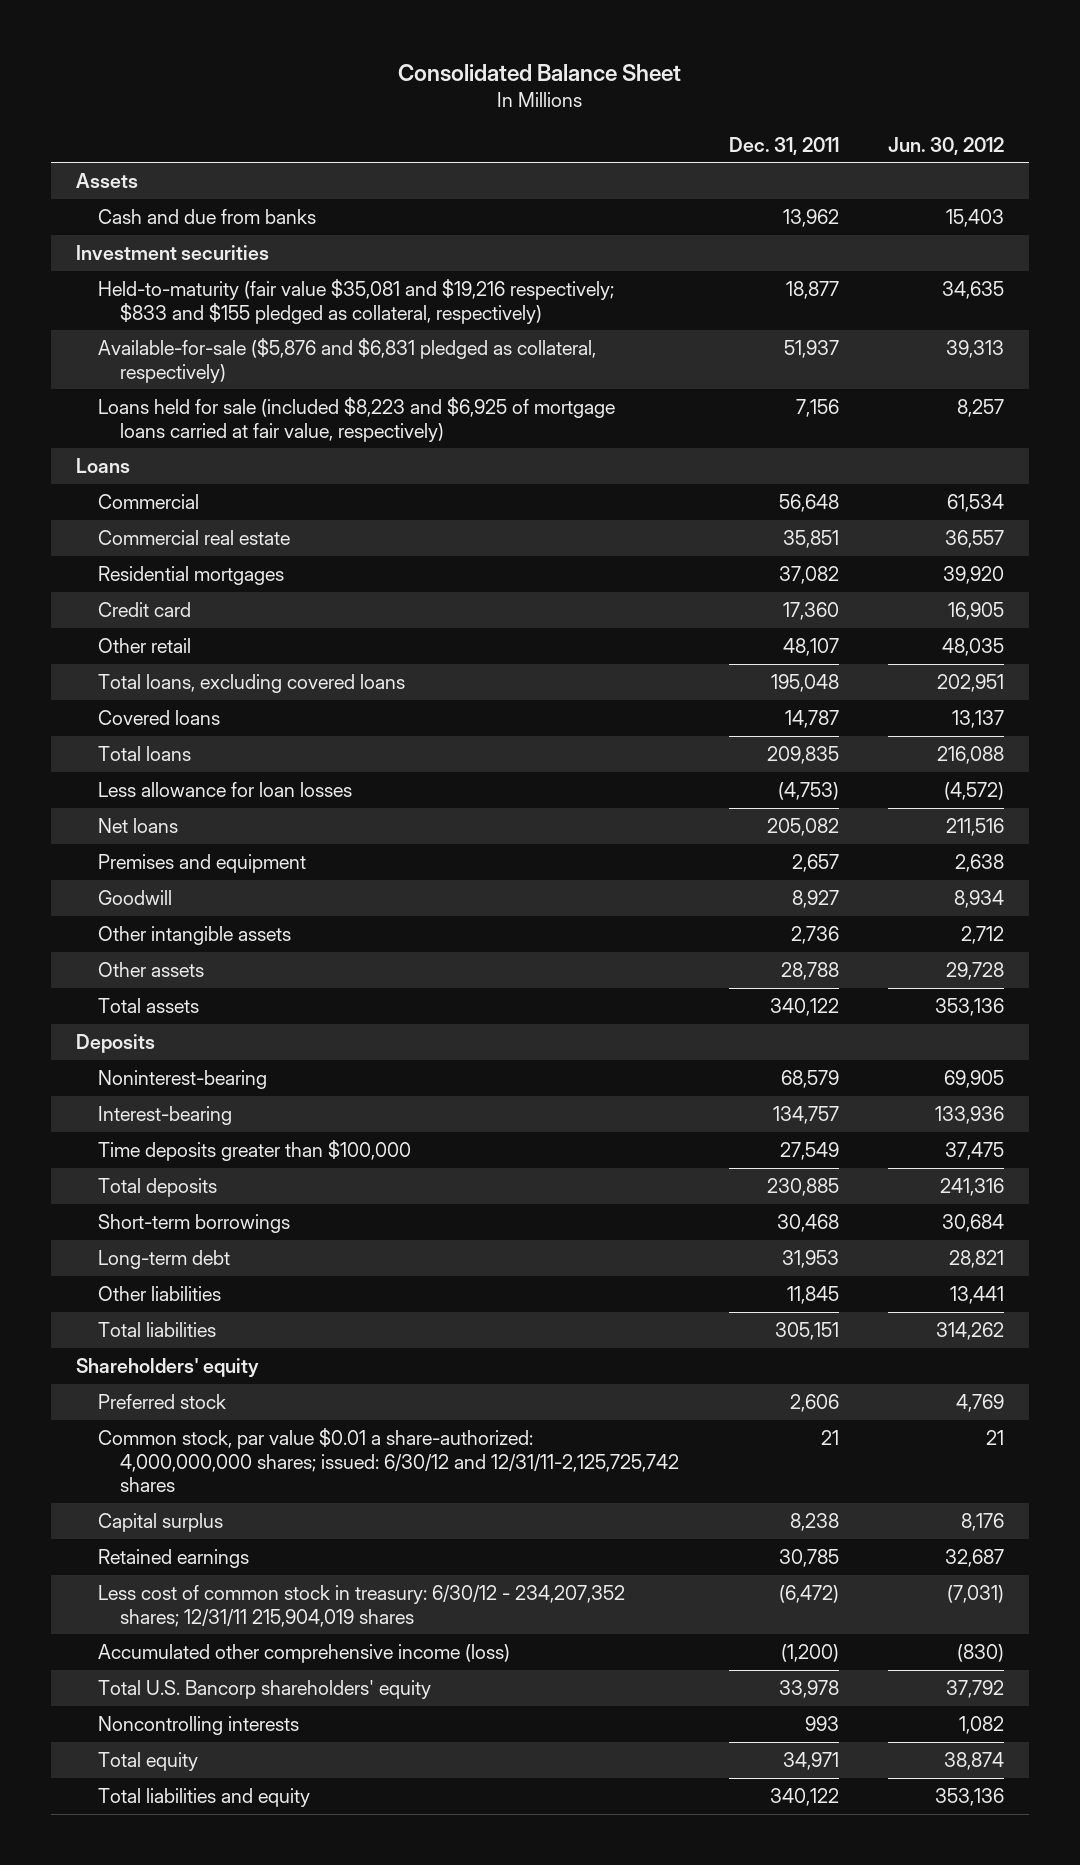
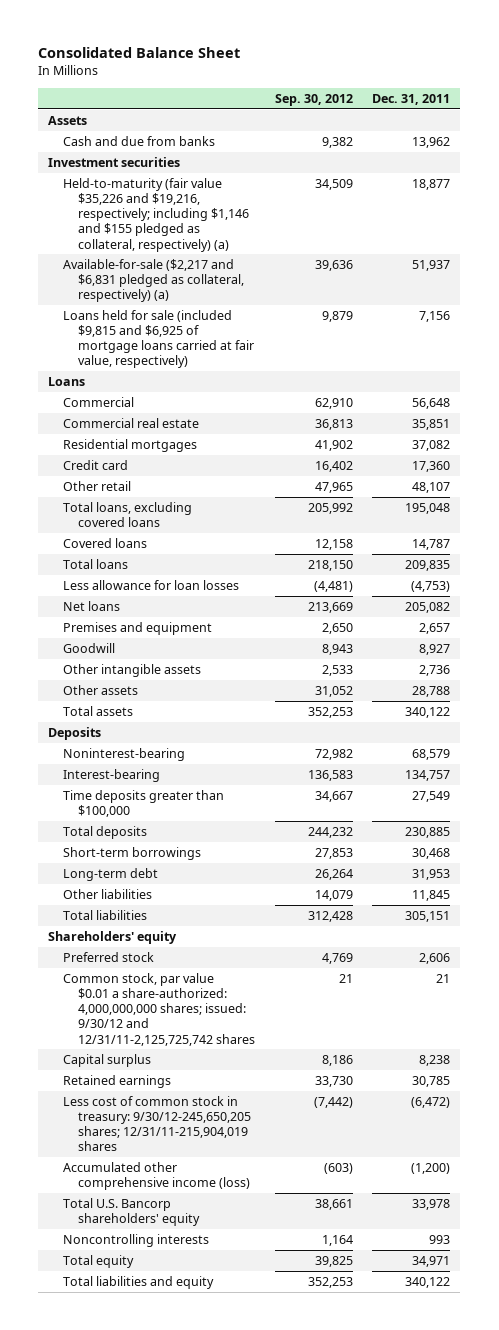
- | Dec. 31, 2011 | Jun. 30, 2012
+ | Sep. 30, 2012 | Dec. 31, 2011
- Held-to-maturity (fair value $35,081 and $19,216 respectively; $833 and $155 pledged as collateral, respectively) | 18,877 | 34,635
- Available-for-sale ($5,876 and $6,831 pledged as collateral, respectively) | 51,937 | 39,313
- Loans held for sale (included $8,223 and $6,925 of mortgage loans carried at fair value, respectively) | 7,156 | 8,257
+ Held-to-maturity (fair value $35,226 and $19,216, respectively; including $1,146 and $155 pledged as collateral, respectively) (a) | 34,509 | 18,877
+ Available-for-sale ($2,217 and $6,831 pledged as collateral, respectively) (a) | 39,636 | 51,937
+ Loans held for sale (included $9,815 and $6,925 of mortgage loans carried at fair value, respectively) | 9,879 | 7,156
- Common stock, par value $0.01 a share-authorized: 4,000,000,000 shares; issued: 6/30/12 and 12/31/11-2,125,725,742 shares | 21 | 21
+ Common stock, par value $0.01 a share-authorized: 4,000,000,000 shares; issued: 9/30/12 and 12/31/11-2,125,725,742 shares | 21 | 21
- Less cost of common stock in treasury: 6/30/12 - 234,207,352 shares; 12/31/11 215,904,019 shares | (6,472) | (7,031)
+ Less cost of common stock in treasury: 9/30/12-245,650,205 shares; 12/31/11-215,904,019 shares | (7,442) | (6,472)

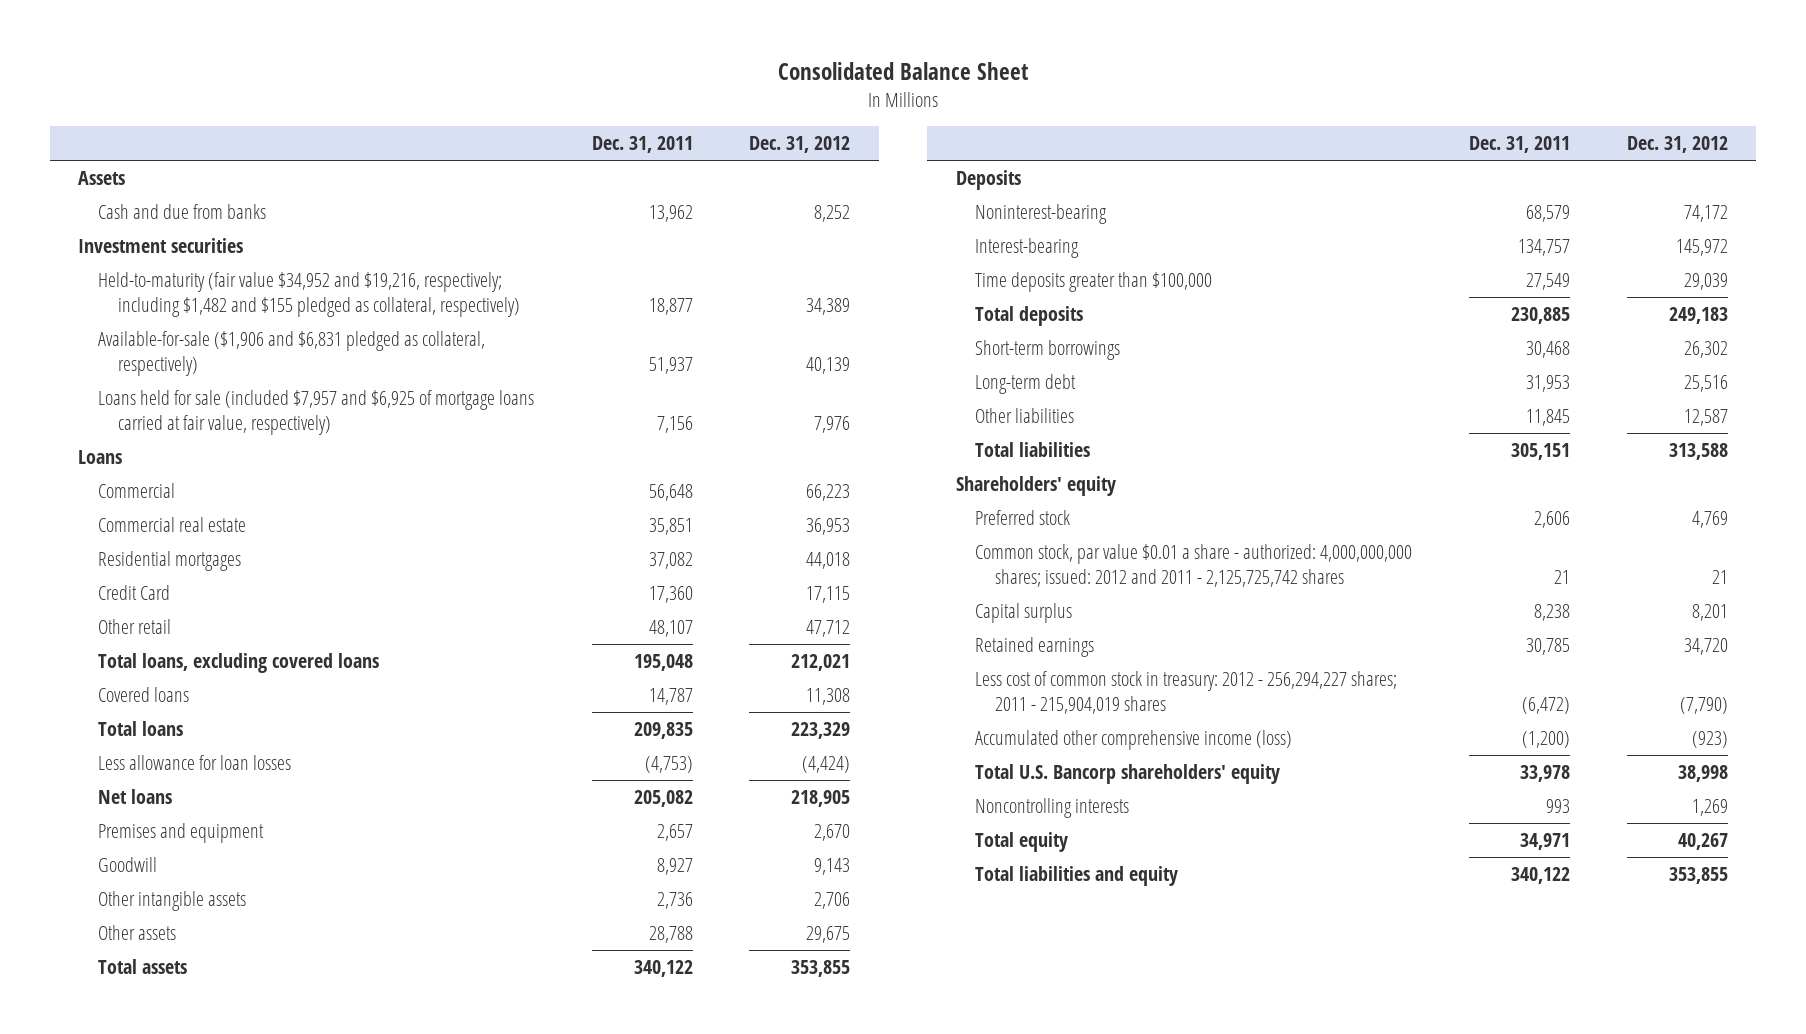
- | Sep. 30, 2012 | Dec. 31, 2011
+ | Dec. 31, 2011 | Dec. 31, 2012
- Held-to-maturity (fair value $35,226 and $19,216, respectively; including $1,146 and $155 pledged as collateral, respectively) (a) | 34,509 | 18,877
- Available-for-sale ($2,217 and $6,831 pledged as collateral, respectively) (a) | 39,636 | 51,937
- Loans held for sale (included $9,815 and $6,925 of mortgage loans carried at fair value, respectively) | 9,879 | 7,156
+ Held-to-maturity (fair value $34,952 and $19,216, respectively; including $1,482 and $155 pledged as collateral, respectively) | 18,877 | 34,389
+ Available-for-sale ($1,906 and $6,831 pledged as collateral, respectively) | 51,937 | 40,139
+ Loans held for sale (included $7,957 and $6,925 of mortgage loans carried at fair value, respectively) | 7,156 | 7,976
- Credit card | 16,402 | 17,360
+ Credit Card | 17,360 | 17,115
- Common stock, par value $0.01 a share-authorized: 4,000,000,000 shares; issued: 9/30/12 and 12/31/11-2,125,725,742 shares | 21 | 21
+ Common stock, par value $0.01 a share - authorized: 4,000,000,000 shares; issued: 2012 and 2011 - 2,125,725,742 shares | 21 | 21
- Less cost of common stock in treasury: 9/30/12-245,650,205 shares; 12/31/11-215,904,019 shares | (7,442) | (6,472)
+ Less cost of common stock in treasury: 2012 - 256,294,227 shares; 2011 - 215,904,019 shares | (6,472) | (7,790)

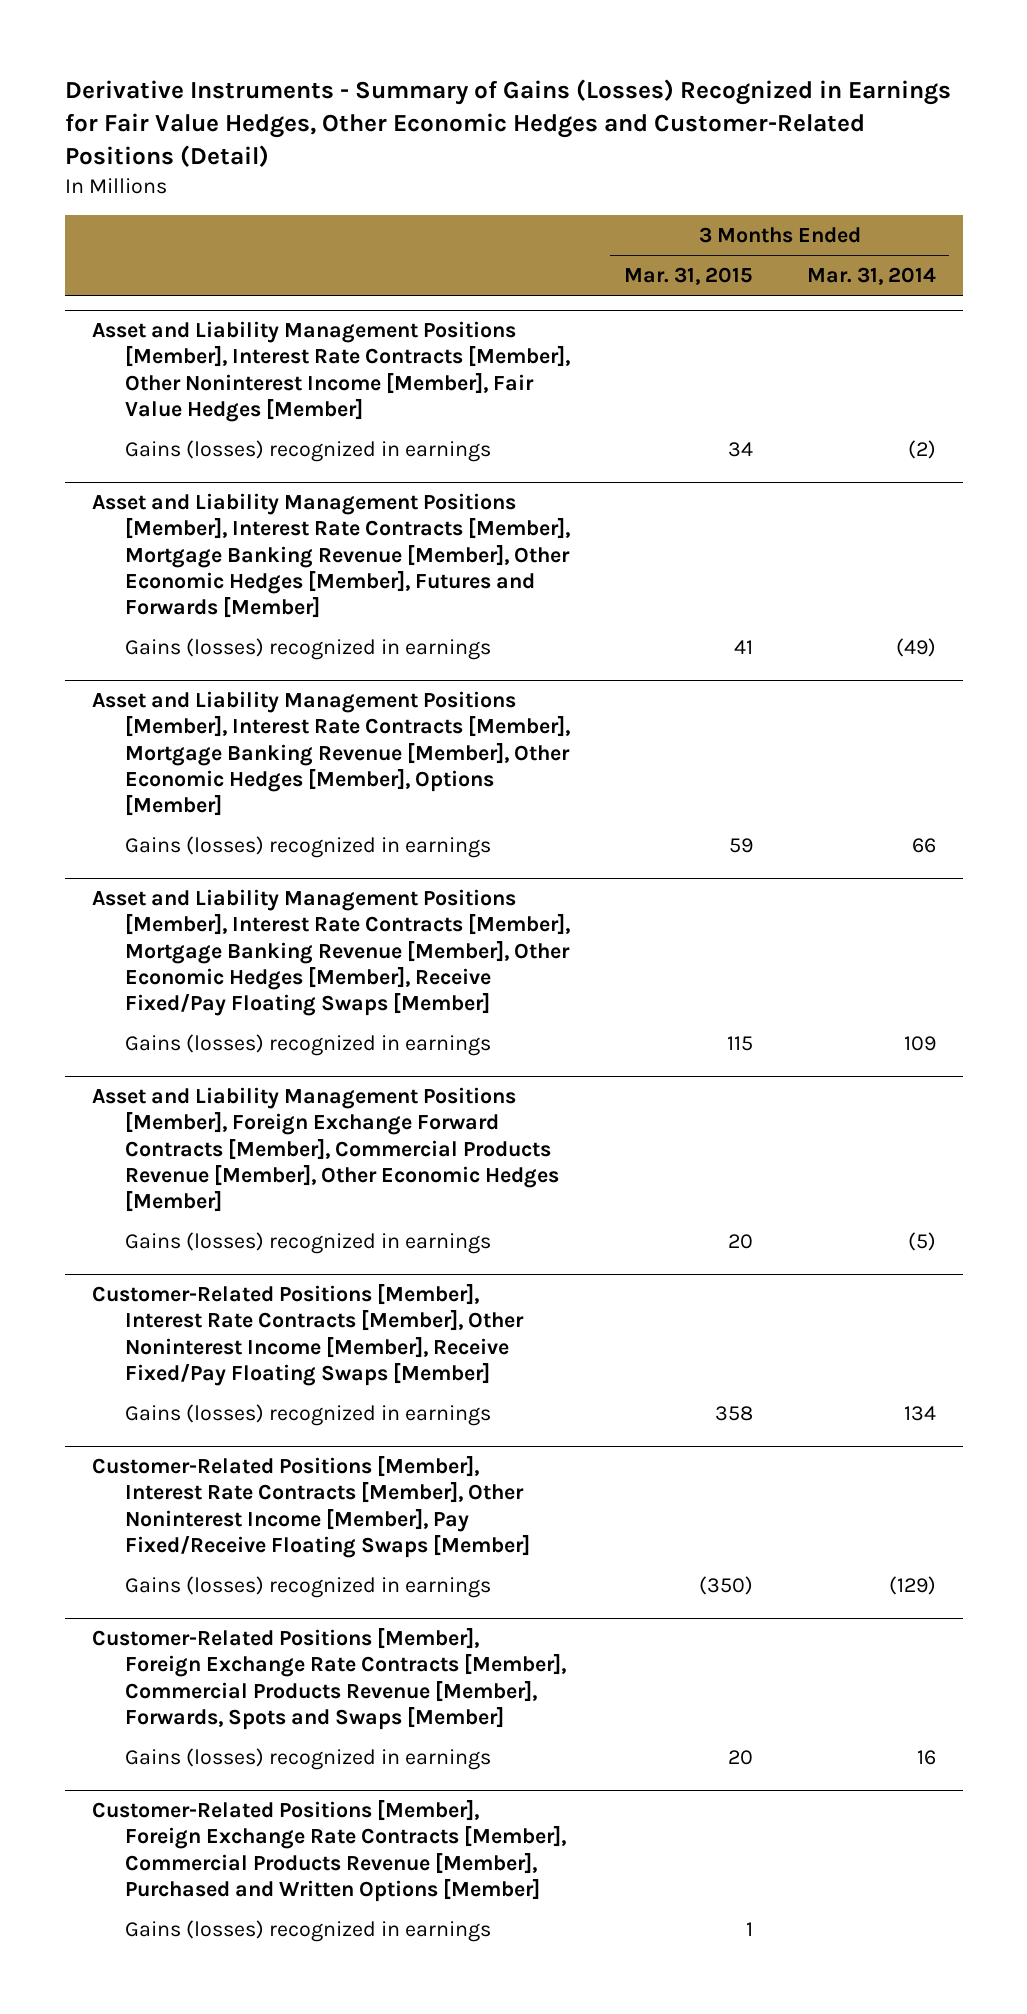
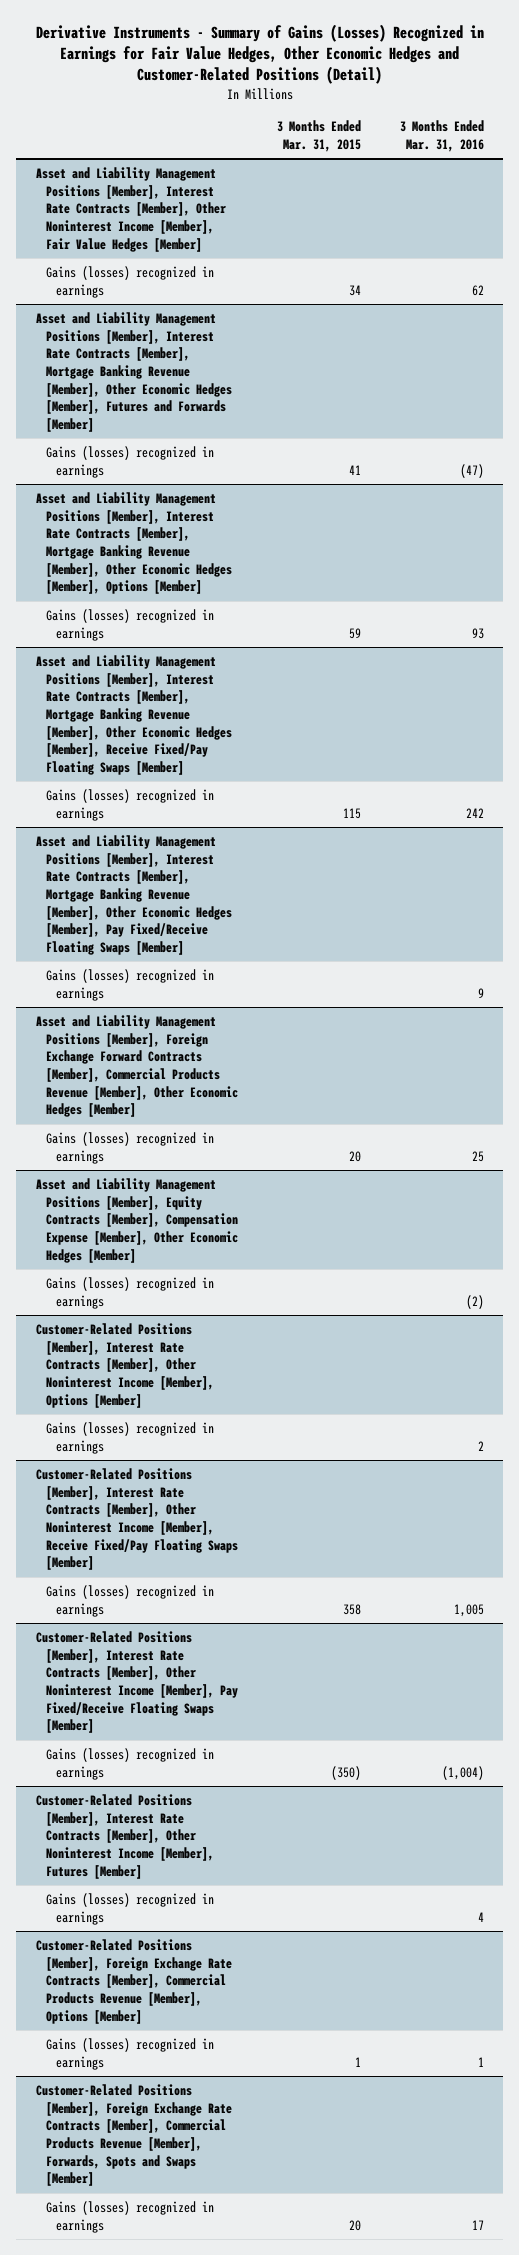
- | 3 Months Ended Mar. 31, 2015 | 3 Months Ended Mar. 31, 2014
+ | 3 Months Ended Mar. 31, 2015 | 3 Months Ended Mar. 31, 2016
+ Asset and Liability Management Positions [Member], Interest Rate Contracts [Member], Mortgage Banking Revenue [Member], Other Economic Hedges [Member], Pay Fixed/Receive Floating Swaps [Member]
+ Gains (losses) recognized in earnings | | 9
+ Asset and Liability Management Positions [Member], Equity Contracts [Member], Compensation Expense [Member], Other Economic Hedges [Member]
+ Gains (losses) recognized in earnings | | (2)
+ Customer-Related Positions [Member], Interest Rate Contracts [Member], Other Noninterest Income [Member], Options [Member]
+ Gains (losses) recognized in earnings | | 2
+ Customer-Related Positions [Member], Interest Rate Contracts [Member], Other Noninterest Income [Member], Futures [Member]
+ Gains (losses) recognized in earnings | | 4
+ Customer-Related Positions [Member], Foreign Exchange Rate Contracts [Member], Commercial Products Revenue [Member], Options [Member]
+ Gains (losses) recognized in earnings | 1 | 1
- Customer-Related Positions [Member], Foreign Exchange Rate Contracts [Member], Commercial Products Revenue [Member], Purchased and Written Options [Member]
- Gains (losses) recognized in earnings | 1 |

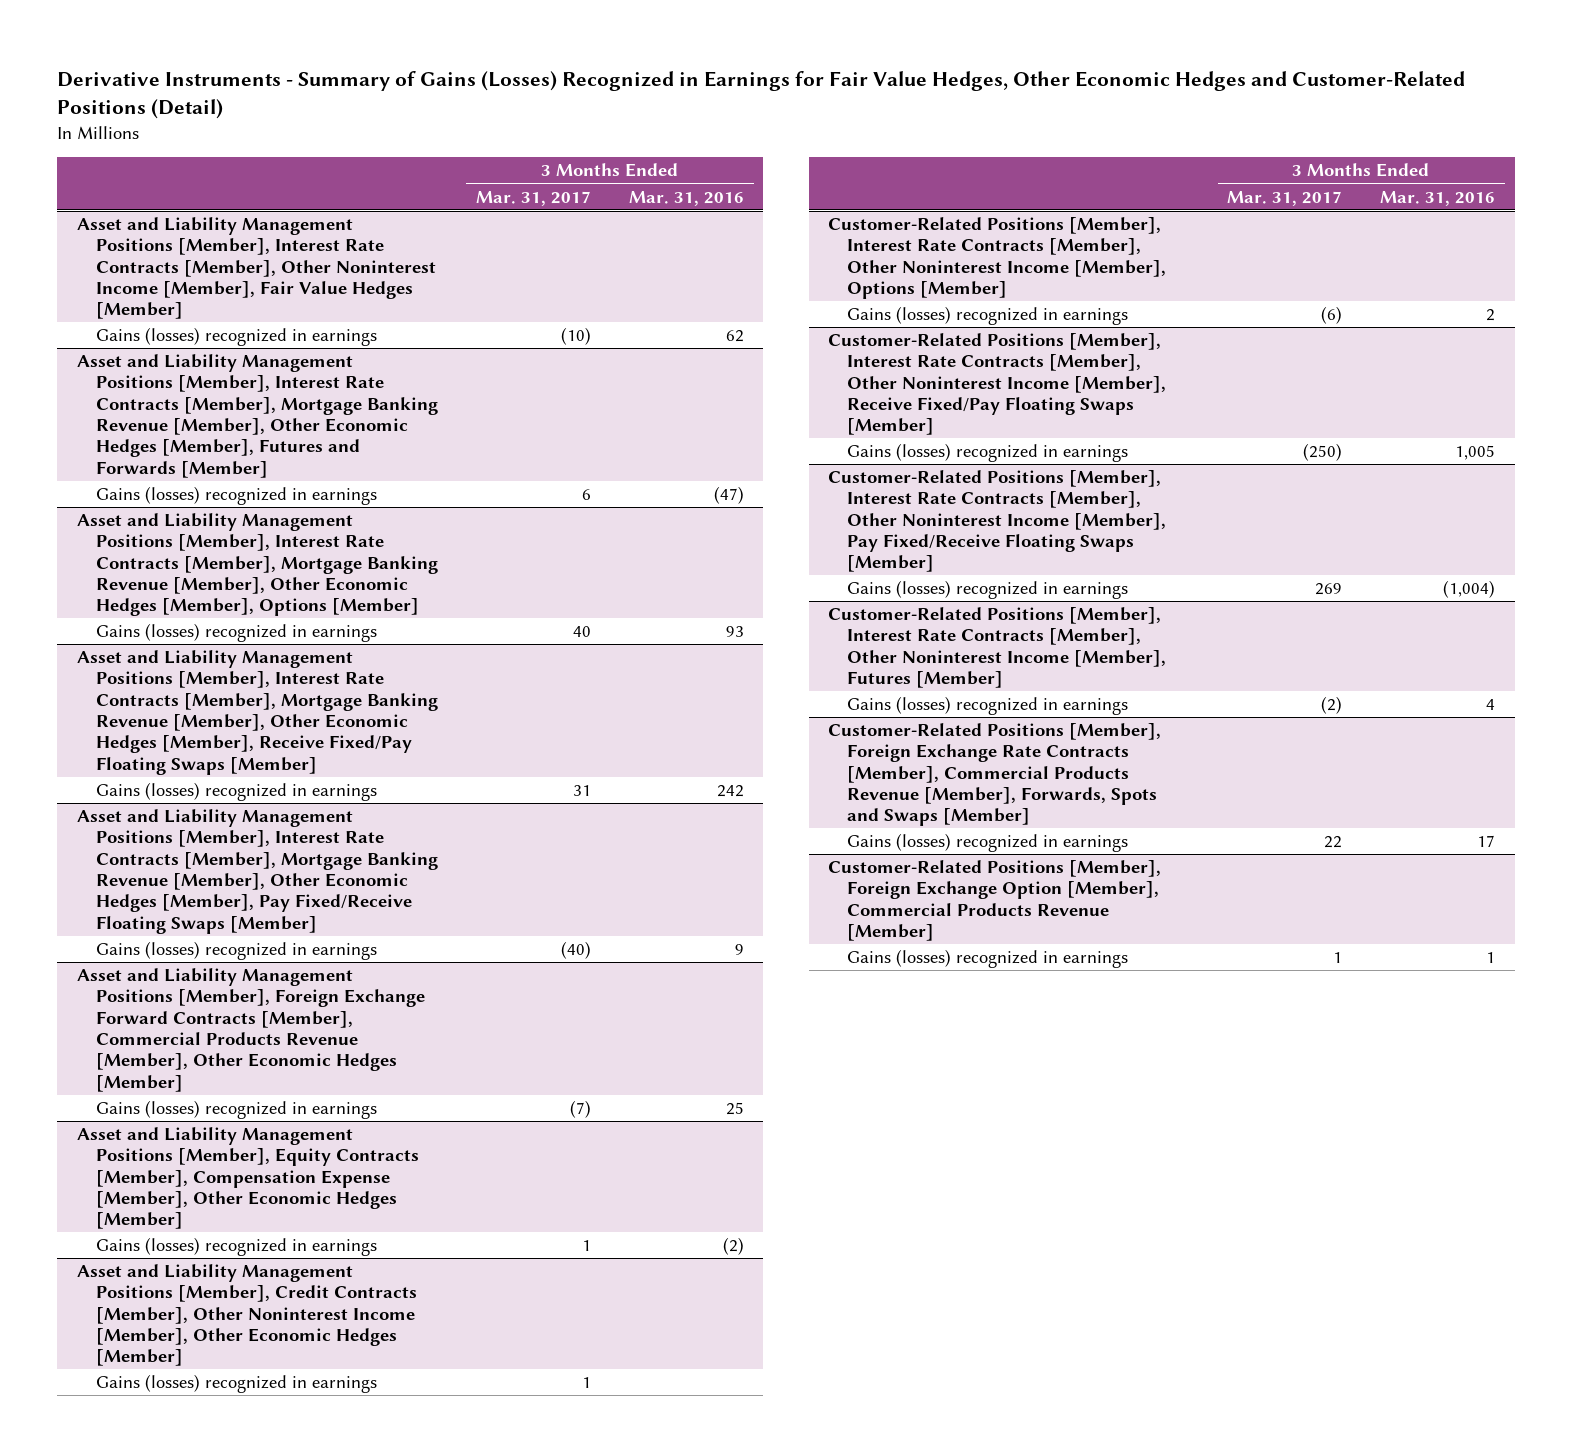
- | 3 Months Ended Mar. 31, 2015 | 3 Months Ended Mar. 31, 2016
+ | 3 Months Ended Mar. 31, 2017 | 3 Months Ended Mar. 31, 2016
+ Asset and Liability Management Positions [Member], Credit Contracts [Member], Other Noninterest Income [Member], Other Economic Hedges [Member]
+ Gains (losses) recognized in earnings | 1 |
- Customer-Related Positions [Member], Foreign Exchange Rate Contracts [Member], Commercial Products Revenue [Member], Options [Member]
- Gains (losses) recognized in earnings | 1 | 1
+ Customer-Related Positions [Member], Foreign Exchange Option [Member], Commercial Products Revenue [Member]
+ Gains (losses) recognized in earnings | 1 | 1

